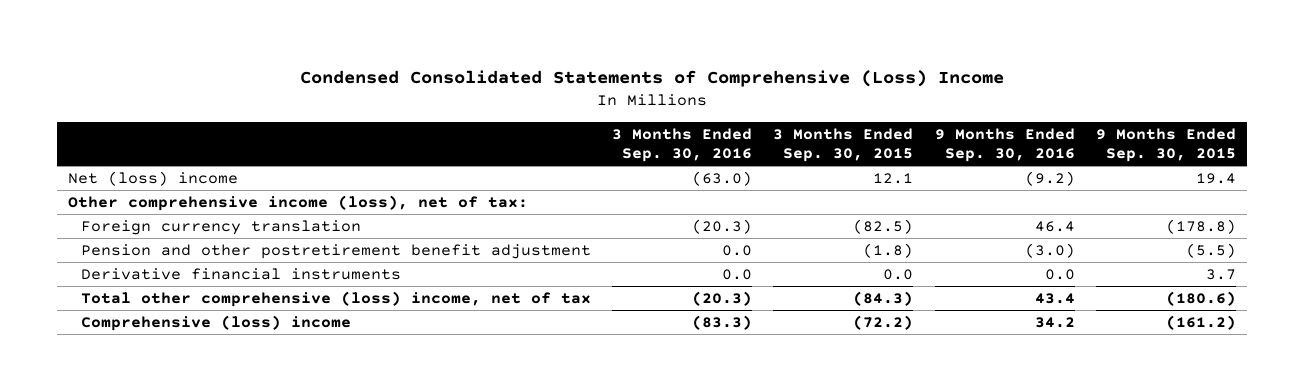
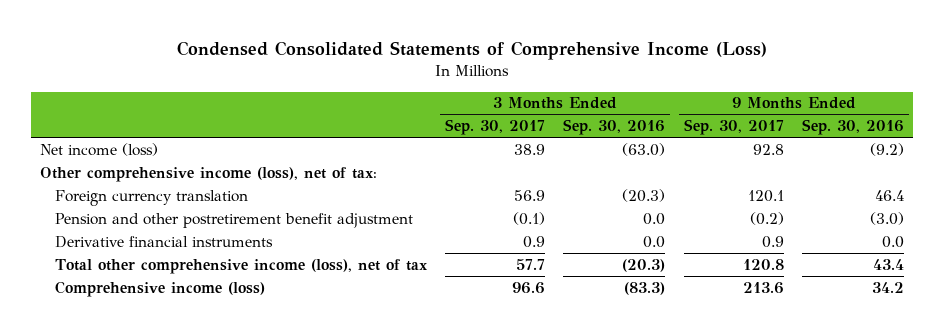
- Condensed Consolidated Statements of Comprehensive (Loss) Income
+ Condensed Consolidated Statements of Comprehensive Income (Loss)
- | 3 Months Ended Sep. 30, 2016 | 3 Months Ended Sep. 30, 2015 | 9 Months Ended Sep. 30, 2016 | 9 Months Ended Sep. 30, 2015
+ | 3 Months Ended Sep. 30, 2017 | 3 Months Ended Sep. 30, 2016 | 9 Months Ended Sep. 30, 2017 | 9 Months Ended Sep. 30, 2016
- Net (loss) income | (63.0) | 12.1 | (9.2) | 19.4
+ Net income (loss) | 38.9 | (63.0) | 92.8 | (9.2)
- Total other comprehensive (loss) income, net of tax | (20.3) | (84.3) | 43.4 | (180.6)
- Comprehensive (loss) income | (83.3) | (72.2) | 34.2 | (161.2)
+ Total other comprehensive income (loss), net of tax | 57.7 | (20.3) | 120.8 | 43.4
+ Comprehensive income (loss) | 96.6 | (83.3) | 213.6 | 34.2

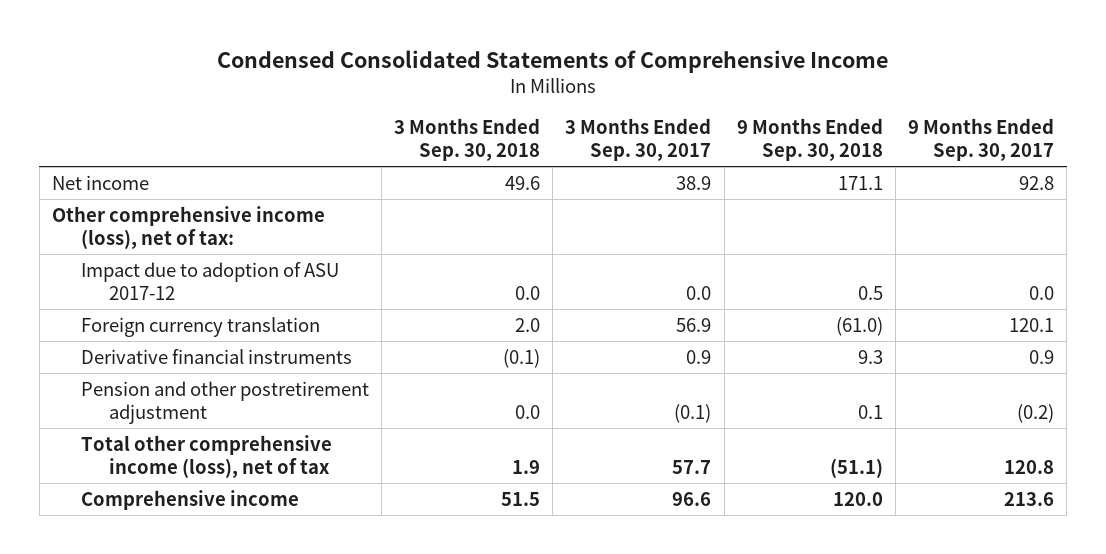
- Condensed Consolidated Statements of Comprehensive Income (Loss)
+ Condensed Consolidated Statements of Comprehensive Income
- | 3 Months Ended Sep. 30, 2017 | 3 Months Ended Sep. 30, 2016 | 9 Months Ended Sep. 30, 2017 | 9 Months Ended Sep. 30, 2016
+ | 3 Months Ended Sep. 30, 2018 | 3 Months Ended Sep. 30, 2017 | 9 Months Ended Sep. 30, 2018 | 9 Months Ended Sep. 30, 2017
- Net income (loss) | 38.9 | (63.0) | 92.8 | (9.2)
+ Net income | 49.6 | 38.9 | 171.1 | 92.8
+ Impact due to adoption of ASU 2017-12 | 0.0 | 0.0 | 0.5 | 0.0
- Pension and other postretirement benefit adjustment | (0.1) | 0.0 | (0.2) | (3.0)
+ Pension and other postretirement adjustment | 0.0 | (0.1) | 0.1 | (0.2)
- Comprehensive income (loss) | 96.6 | (83.3) | 213.6 | 34.2
+ Comprehensive income | 51.5 | 96.6 | 120.0 | 213.6

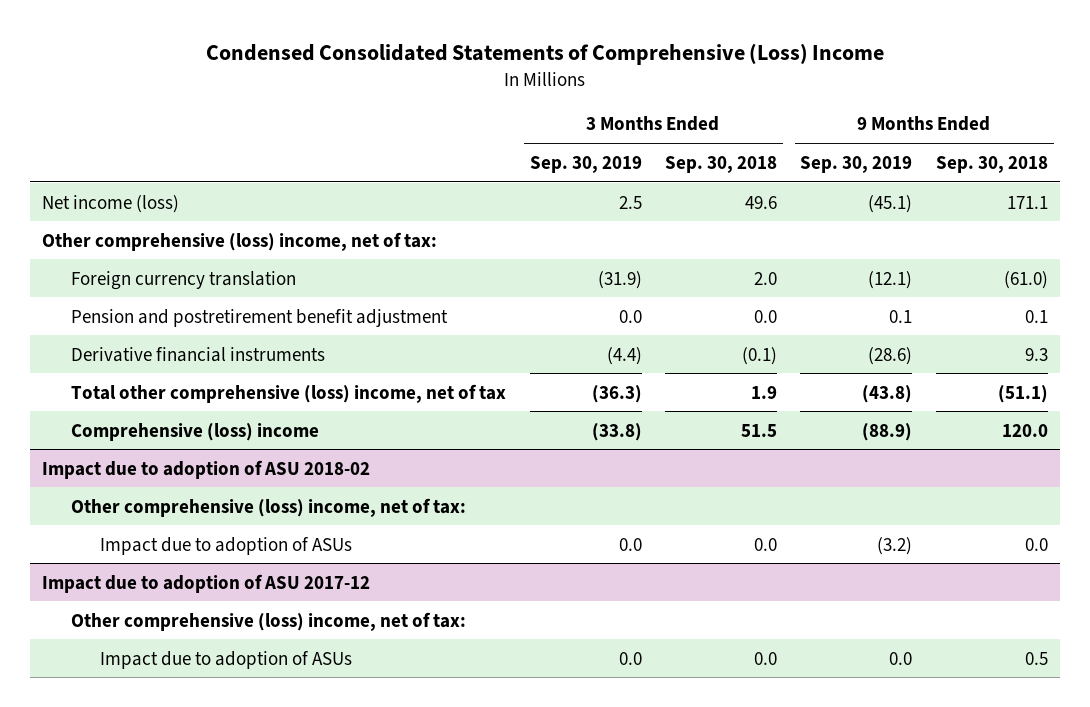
- Condensed Consolidated Statements of Comprehensive Income
+ Condensed Consolidated Statements of Comprehensive (Loss) Income
- | 3 Months Ended Sep. 30, 2018 | 3 Months Ended Sep. 30, 2017 | 9 Months Ended Sep. 30, 2018 | 9 Months Ended Sep. 30, 2017
+ | 3 Months Ended Sep. 30, 2019 | 3 Months Ended Sep. 30, 2018 | 9 Months Ended Sep. 30, 2019 | 9 Months Ended Sep. 30, 2018
- Net income | 49.6 | 38.9 | 171.1 | 92.8
- Other comprehensive income (loss), net of tax:
- Impact due to adoption of ASU 2017-12 | 0.0 | 0.0 | 0.5 | 0.0
+ Net income (loss) | 2.5 | 49.6 | (45.1) | 171.1
+ Other comprehensive (loss) income, net of tax:
+ Pension and postretirement benefit adjustment | 0.0 | 0.0 | 0.1 | 0.1
- Pension and other postretirement adjustment | 0.0 | (0.1) | 0.1 | (0.2)
- Total other comprehensive income (loss), net of tax | 1.9 | 57.7 | (51.1) | 120.8
- Comprehensive income | 51.5 | 96.6 | 120.0 | 213.6
+ Total other comprehensive (loss) income, net of tax | (36.3) | 1.9 | (43.8) | (51.1)
+ Comprehensive (loss) income | (33.8) | 51.5 | (88.9) | 120.0
+ Impact due to adoption of ASU 2018-02
+ Other comprehensive (loss) income, net of tax:
+ Impact due to adoption of ASUs | 0.0 | 0.0 | (3.2) | 0.0
+ Impact due to adoption of ASU 2017-12
+ Other comprehensive (loss) income, net of tax:
+ Impact due to adoption of ASUs | 0.0 | 0.0 | 0.0 | 0.5

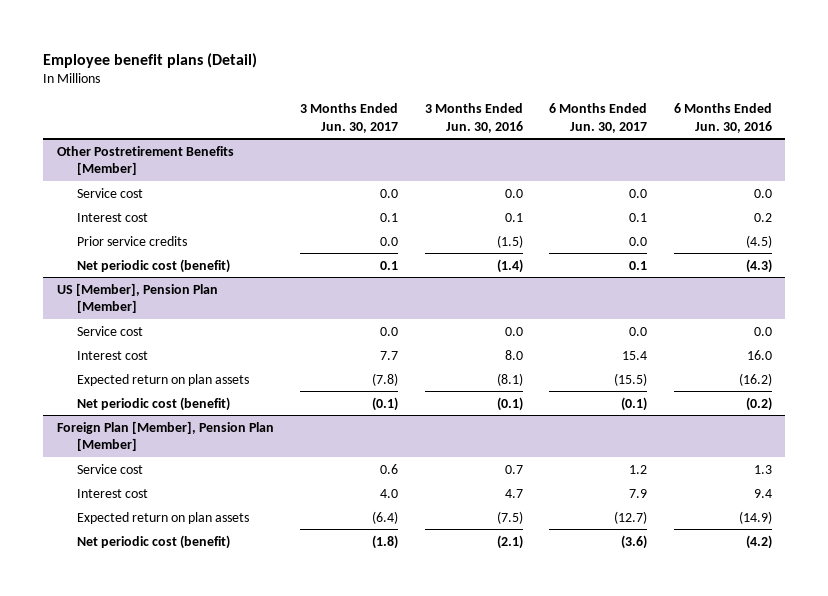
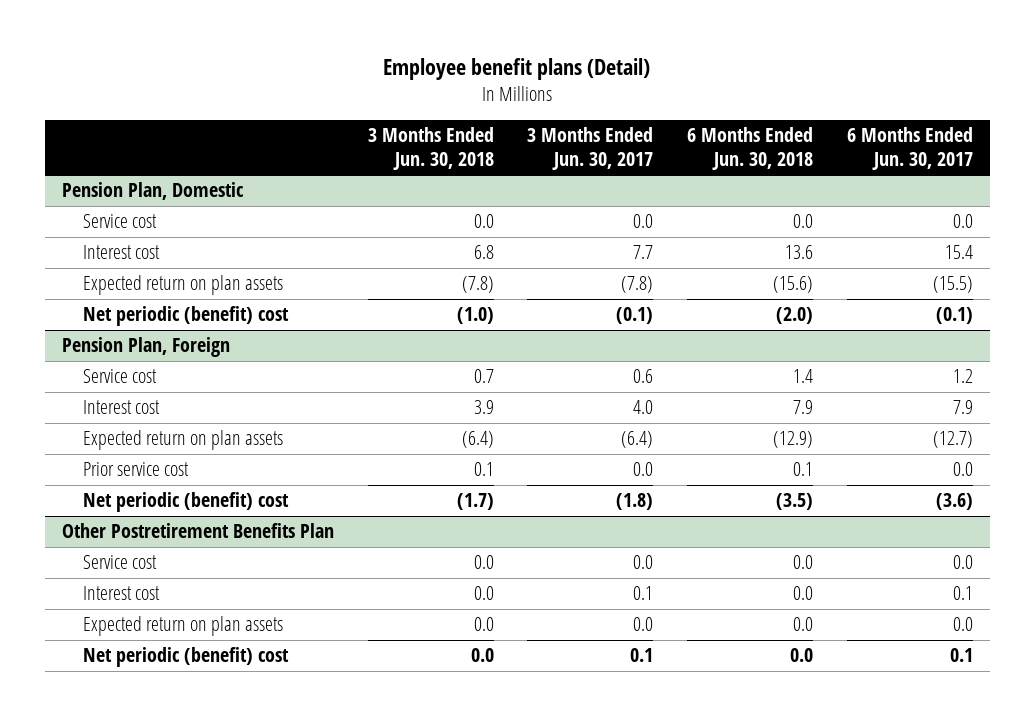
- | 3 Months Ended Jun. 30, 2017 | 3 Months Ended Jun. 30, 2016 | 6 Months Ended Jun. 30, 2017 | 6 Months Ended Jun. 30, 2016
+ | 3 Months Ended Jun. 30, 2018 | 3 Months Ended Jun. 30, 2017 | 6 Months Ended Jun. 30, 2018 | 6 Months Ended Jun. 30, 2017
- Other Postretirement Benefits [Member]
- Service cost | 0.0 | 0.0 | 0.0 | 0.0
- Interest cost | 0.1 | 0.1 | 0.1 | 0.2
- Prior service credits | 0.0 | (1.5) | 0.0 | (4.5)
- Net periodic cost (benefit) | 0.1 | (1.4) | 0.1 | (4.3)
- US [Member], Pension Plan [Member]
+ Pension Plan, Domestic
- Net periodic cost (benefit) | (0.1) | (0.1) | (0.1) | (0.2)
- Foreign Plan [Member], Pension Plan [Member]
+ Net periodic (benefit) cost | (1.0) | (0.1) | (2.0) | (0.1)
+ Pension Plan, Foreign
- Net periodic cost (benefit) | (1.8) | (2.1) | (3.6) | (4.2)
+ Prior service cost | 0.1 | 0.0 | 0.1 | 0.0
+ Net periodic (benefit) cost | (1.7) | (1.8) | (3.5) | (3.6)
+ Other Postretirement Benefits Plan
+ Service cost | 0.0 | 0.0 | 0.0 | 0.0
+ Interest cost | 0.0 | 0.1 | 0.0 | 0.1
+ Expected return on plan assets | 0.0 | 0.0 | 0.0 | 0.0
+ Net periodic (benefit) cost | 0.0 | 0.1 | 0.0 | 0.1

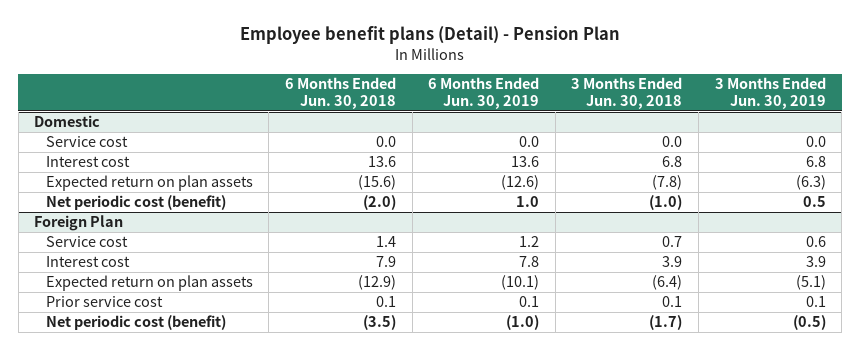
- Employee benefit plans (Detail)
+ Employee benefit plans (Detail) - Pension Plan
- | 3 Months Ended Jun. 30, 2018 | 3 Months Ended Jun. 30, 2017 | 6 Months Ended Jun. 30, 2018 | 6 Months Ended Jun. 30, 2017
+ | 6 Months Ended Jun. 30, 2018 | 6 Months Ended Jun. 30, 2019 | 3 Months Ended Jun. 30, 2018 | 3 Months Ended Jun. 30, 2019
- Pension Plan, Domestic
+ Domestic
- Net periodic (benefit) cost | (1.0) | (0.1) | (2.0) | (0.1)
- Pension Plan, Foreign
+ Net periodic cost (benefit) | (2.0) | 1.0 | (1.0) | 0.5
+ Foreign Plan
- Net periodic (benefit) cost | (1.7) | (1.8) | (3.5) | (3.6)
- Other Postretirement Benefits Plan
- Service cost | 0.0 | 0.0 | 0.0 | 0.0
- Interest cost | 0.0 | 0.1 | 0.0 | 0.1
- Expected return on plan assets | 0.0 | 0.0 | 0.0 | 0.0
- Net periodic (benefit) cost | 0.0 | 0.1 | 0.0 | 0.1
+ Net periodic cost (benefit) | (3.5) | (1.0) | (1.7) | (0.5)

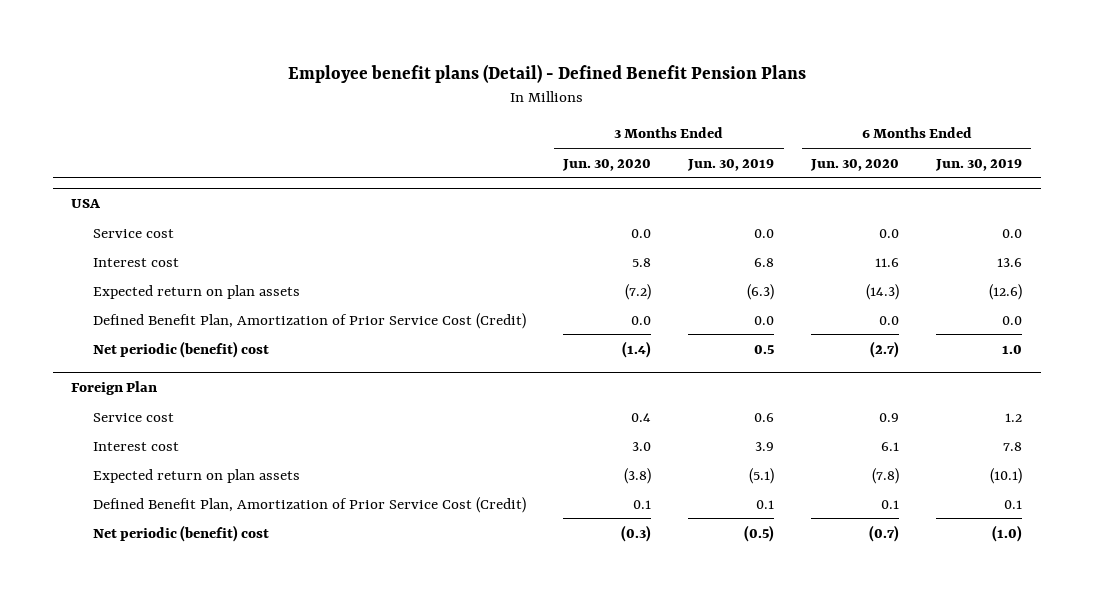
- Employee benefit plans (Detail) - Pension Plan
+ Employee benefit plans (Detail) - Defined Benefit Pension Plans
- | 6 Months Ended Jun. 30, 2018 | 6 Months Ended Jun. 30, 2019 | 3 Months Ended Jun. 30, 2018 | 3 Months Ended Jun. 30, 2019
+ | 3 Months Ended Jun. 30, 2020 | 3 Months Ended Jun. 30, 2019 | 6 Months Ended Jun. 30, 2020 | 6 Months Ended Jun. 30, 2019
- Domestic
+ USA
- Net periodic cost (benefit) | (2.0) | 1.0 | (1.0) | 0.5
+ Defined Benefit Plan, Amortization of Prior Service Cost (Credit) | 0.0 | 0.0 | 0.0 | 0.0
+ Net periodic (benefit) cost | (1.4) | 0.5 | (2.7) | 1.0
@ Foreign Plan
- Prior service cost | 0.1 | 0.1 | 0.1 | 0.1
- Net periodic cost (benefit) | (3.5) | (1.0) | (1.7) | (0.5)
+ Defined Benefit Plan, Amortization of Prior Service Cost (Credit) | 0.1 | 0.1 | 0.1 | 0.1
+ Net periodic (benefit) cost | (0.3) | (0.5) | (0.7) | (1.0)

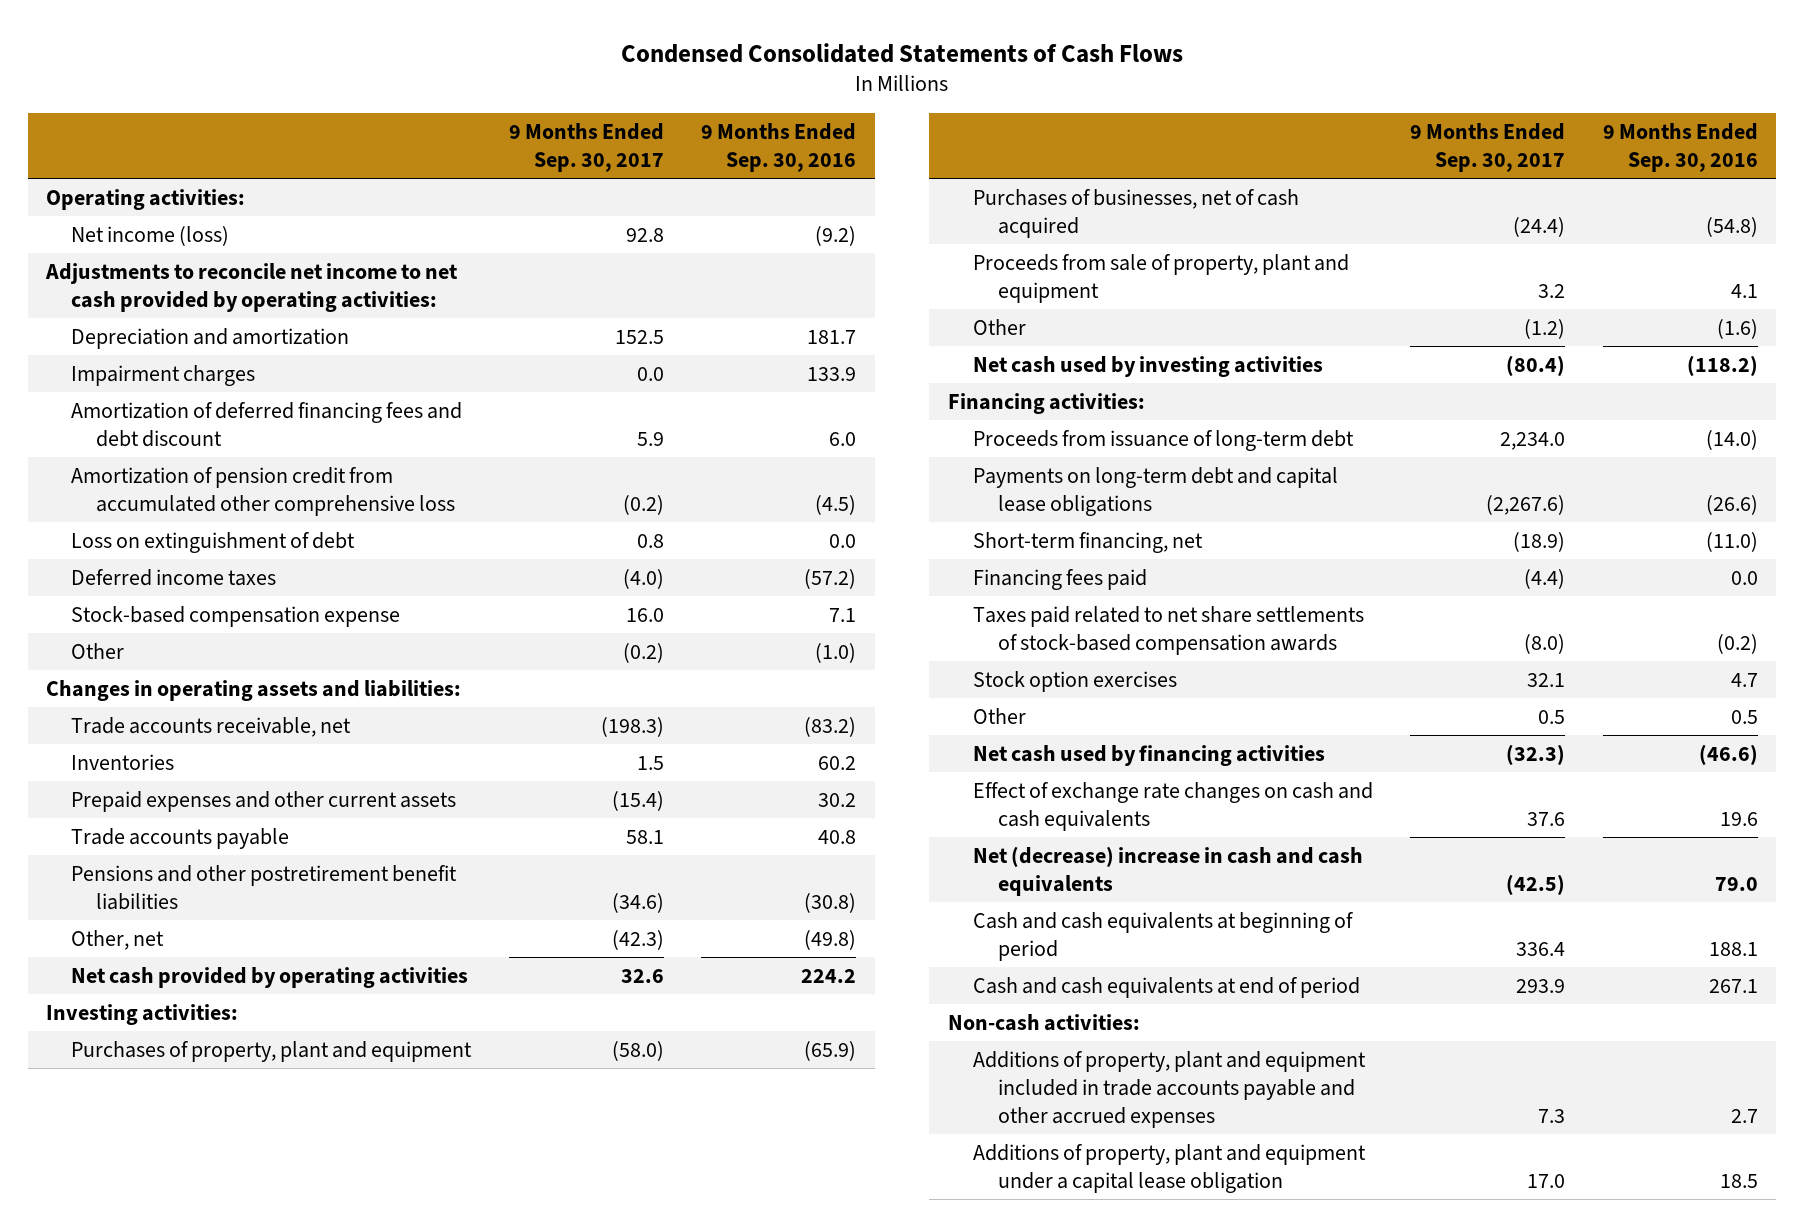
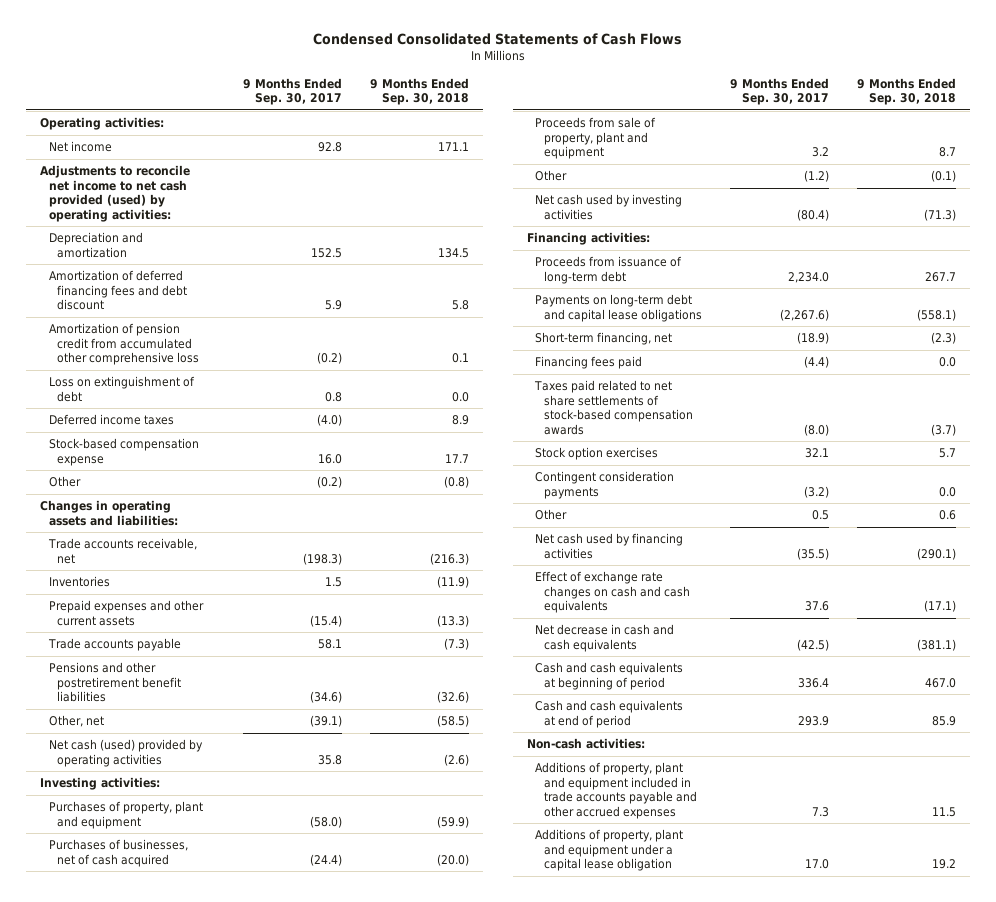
- | 9 Months Ended Sep. 30, 2017 | 9 Months Ended Sep. 30, 2016
+ | 9 Months Ended Sep. 30, 2017 | 9 Months Ended Sep. 30, 2018
- Net income (loss) | 92.8 | (9.2)
- Adjustments to reconcile net income to net cash provided by operating activities:
+ Net income | 92.8 | 171.1
+ Adjustments to reconcile net income to net cash provided (used) by operating activities:
- Impairment charges | 0.0 | 133.9
- Other, net | (42.3) | (49.8)
- Net cash provided by operating activities | 32.6 | 224.2
+ Other, net | (39.1) | (58.5)
+ Net cash (used) provided by operating activities | 35.8 | (2.6)
+ Contingent consideration payments | (3.2) | 0.0
- Net cash used by financing activities | (32.3) | (46.6)
+ Net cash used by financing activities | (35.5) | (290.1)
- Net (decrease) increase in cash and cash equivalents | (42.5) | 79.0
+ Net decrease in cash and cash equivalents | (42.5) | (381.1)

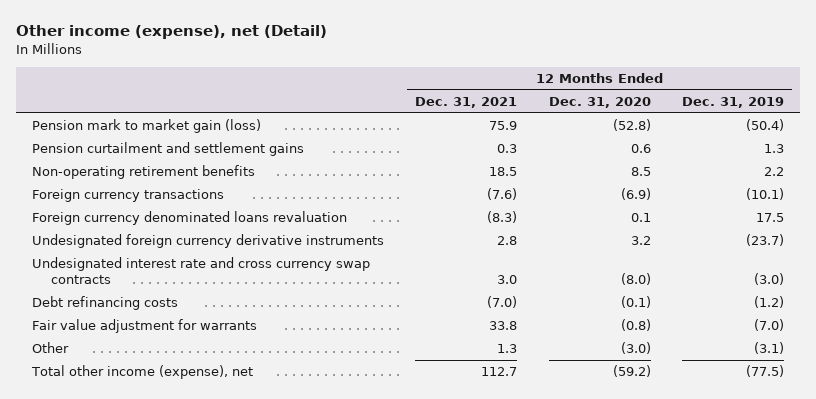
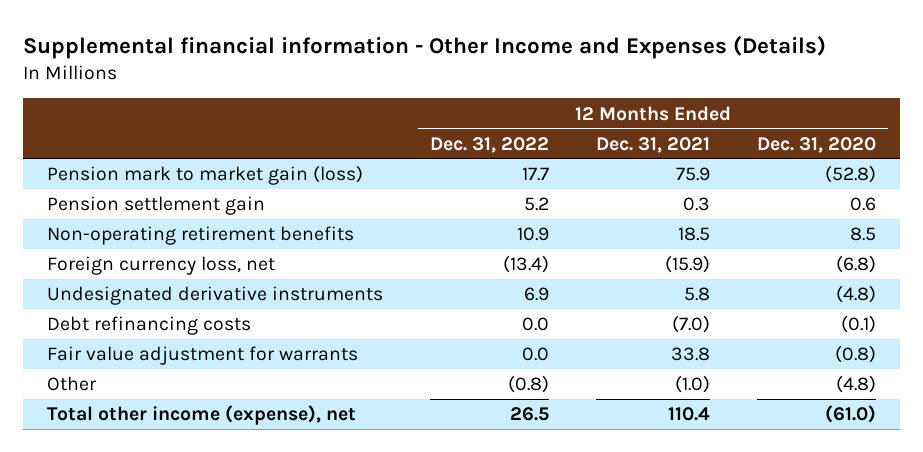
- Other income (expense), net (Detail)
+ Supplemental financial information - Other Income and Expenses (Details)
- | 12 Months Ended Dec. 31, 2021 | 12 Months Ended Dec. 31, 2020 | 12 Months Ended Dec. 31, 2019
+ | 12 Months Ended Dec. 31, 2022 | 12 Months Ended Dec. 31, 2021 | 12 Months Ended Dec. 31, 2020
- Pension curtailment and settlement gains | 0.3 | 0.6 | 1.3
+ Pension settlement gain | 5.2 | 0.3 | 0.6
- Foreign currency transactions | (7.6) | (6.9) | (10.1)
- Foreign currency denominated loans revaluation | (8.3) | 0.1 | 17.5
- Undesignated foreign currency derivative instruments | 2.8 | 3.2 | (23.7)
- Undesignated interest rate and cross currency swap contracts | 3.0 | (8.0) | (3.0)
+ Foreign currency loss, net | (13.4) | (15.9) | (6.8)
+ Undesignated derivative instruments | 6.9 | 5.8 | (4.8)
- Other | 1.3 | (3.0) | (3.1)
- Total other income (expense), net | 112.7 | (59.2) | (77.5)
+ Other | (0.8) | (1.0) | (4.8)
+ Total other income (expense), net | 26.5 | 110.4 | (61.0)

